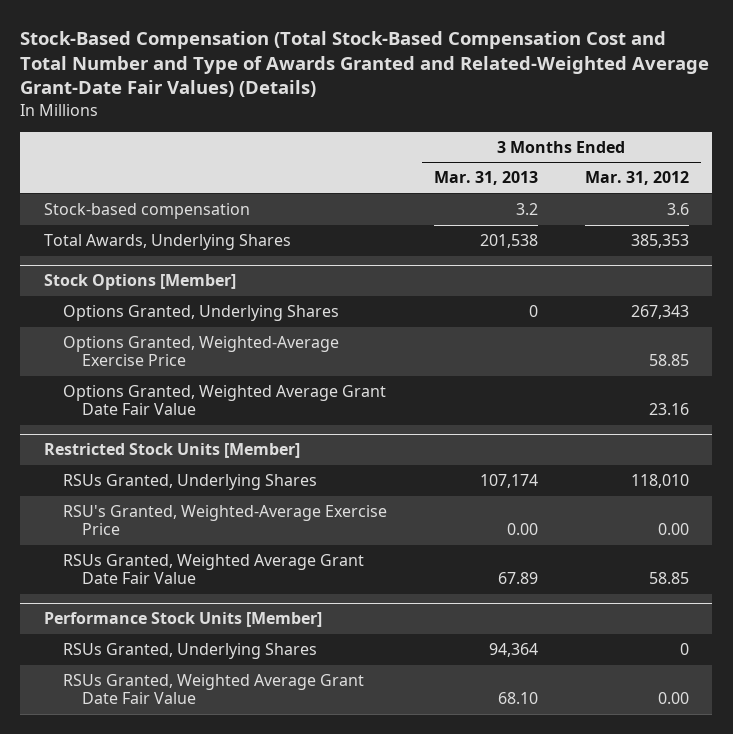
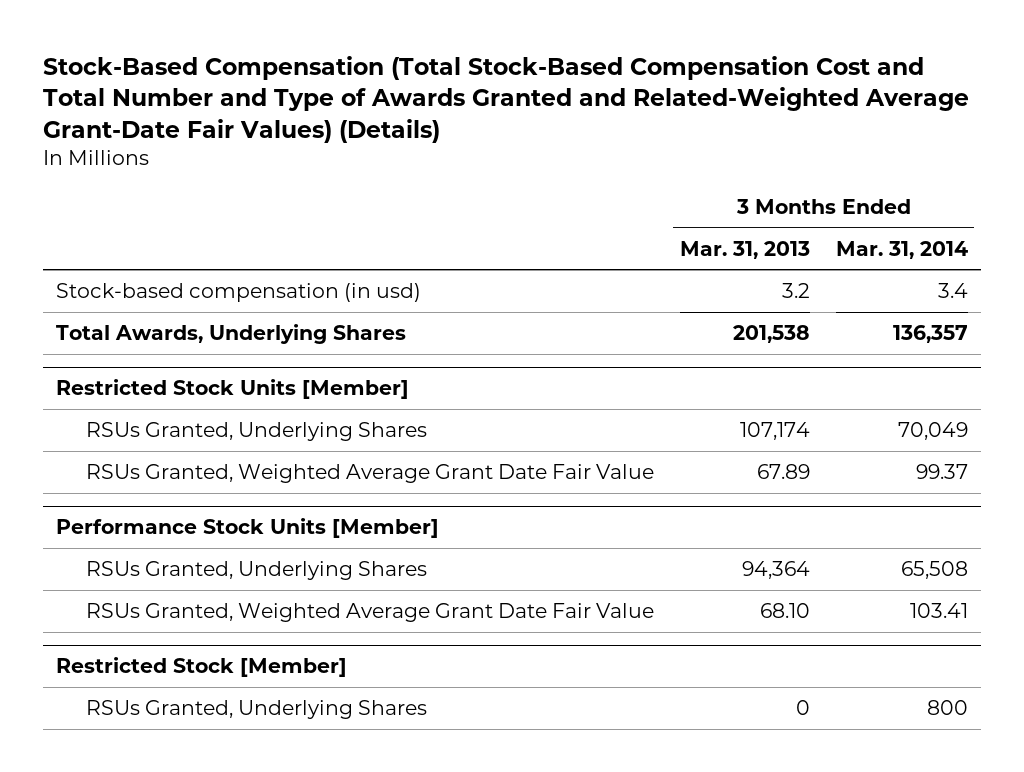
- | 3 Months Ended Mar. 31, 2013 | 3 Months Ended Mar. 31, 2012
+ | 3 Months Ended Mar. 31, 2013 | 3 Months Ended Mar. 31, 2014
- Stock-based compensation | 3.2 | 3.6
+ Stock-based compensation (in usd) | 3.2 | 3.4
- Stock Options [Member]
- Options Granted, Underlying Shares | 0 | 267,343
- Options Granted, Weighted-Average Exercise Price | | 58.85
- Options Granted, Weighted Average Grant Date Fair Value | | 23.16
@ Restricted Stock Units [Member]
- RSU's Granted, Weighted-Average Exercise Price | 0.00 | 0.00
+ Restricted Stock [Member]
+ RSUs Granted, Underlying Shares | 0 | 800

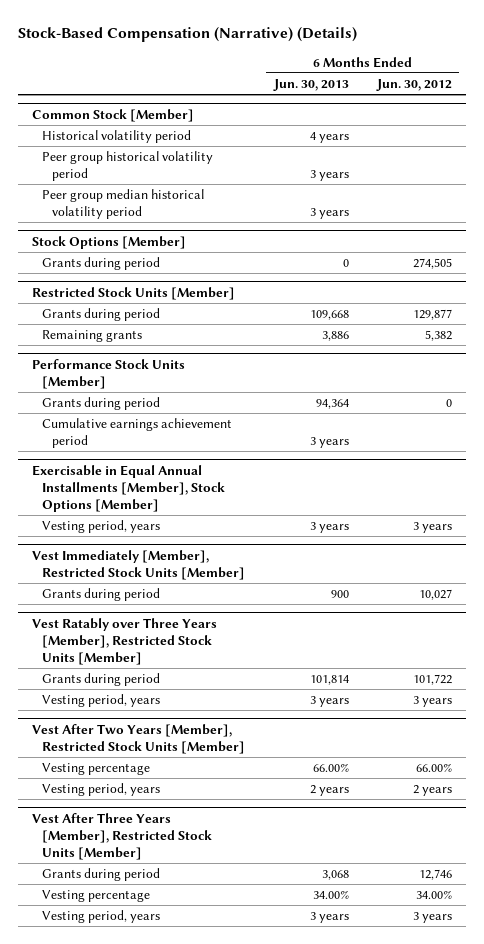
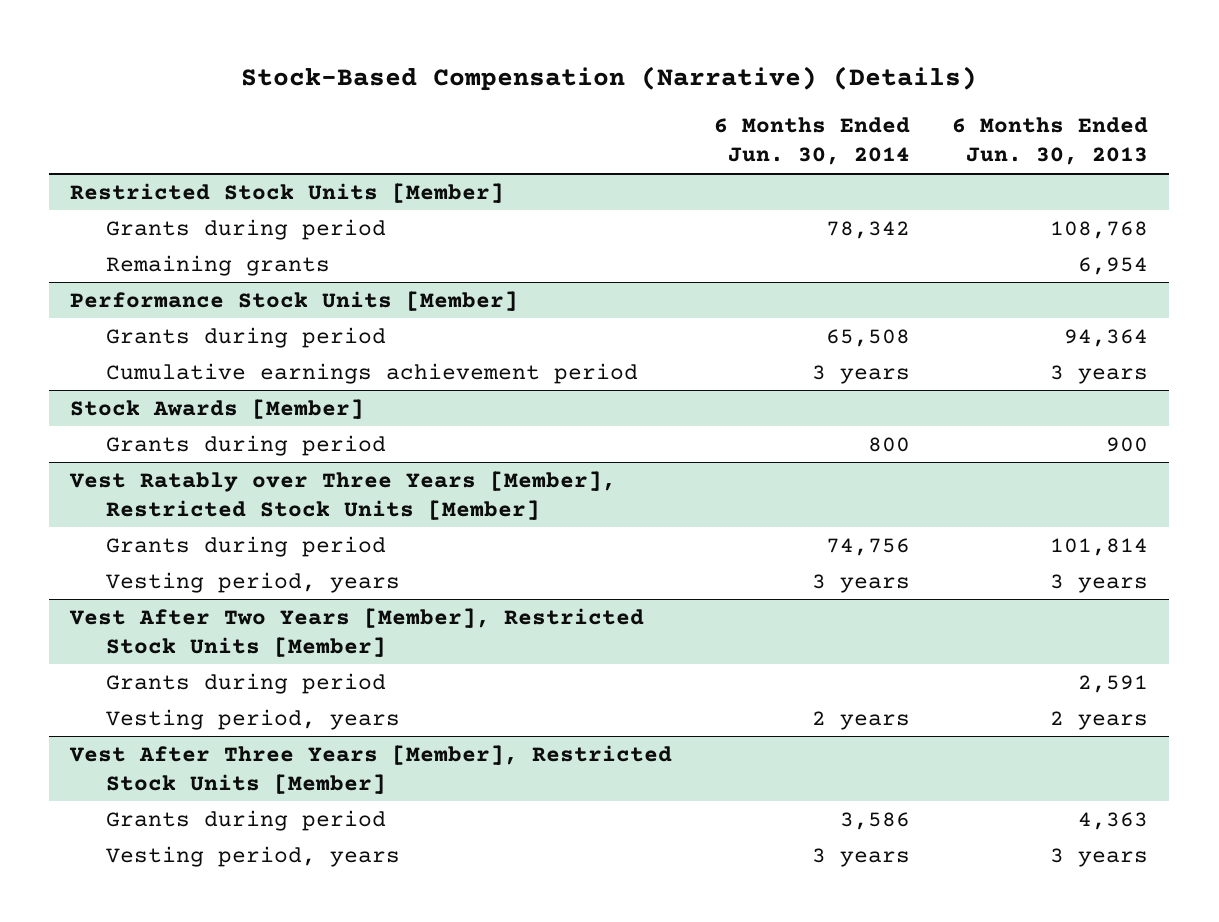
- | 6 Months Ended Jun. 30, 2013 | 6 Months Ended Jun. 30, 2012
+ | 6 Months Ended Jun. 30, 2014 | 6 Months Ended Jun. 30, 2013
- Common Stock [Member]
- Historical volatility period | 4 years |
- Peer group historical volatility period | 3 years |
- Peer group median historical volatility period | 3 years |
- Stock Options [Member]
- Grants during period | 0 | 274,505
@ Restricted Stock Units [Member]
- Grants during period | 109,668 | 129,877
- Remaining grants | 3,886 | 5,382
+ Grants during period | 78,342 | 108,768
+ Remaining grants | | 6,954
- Exercisable in Equal Annual Installments [Member], Stock Options [Member]
- Vesting period, years | 3 years | 3 years
- Vest Immediately [Member], Restricted Stock Units [Member]
+ Stock Awards [Member]
@ Vest After Two Years [Member], Restricted Stock Units [Member]
- Vesting percentage | 66.00% | 66.00%
+ Grants during period | | 2,591
@ Vest After Three Years [Member], Restricted Stock Units [Member]
- Grants during period | 3,068 | 12,746
- Vesting percentage | 34.00% | 34.00%
+ Grants during period | 3,586 | 4,363

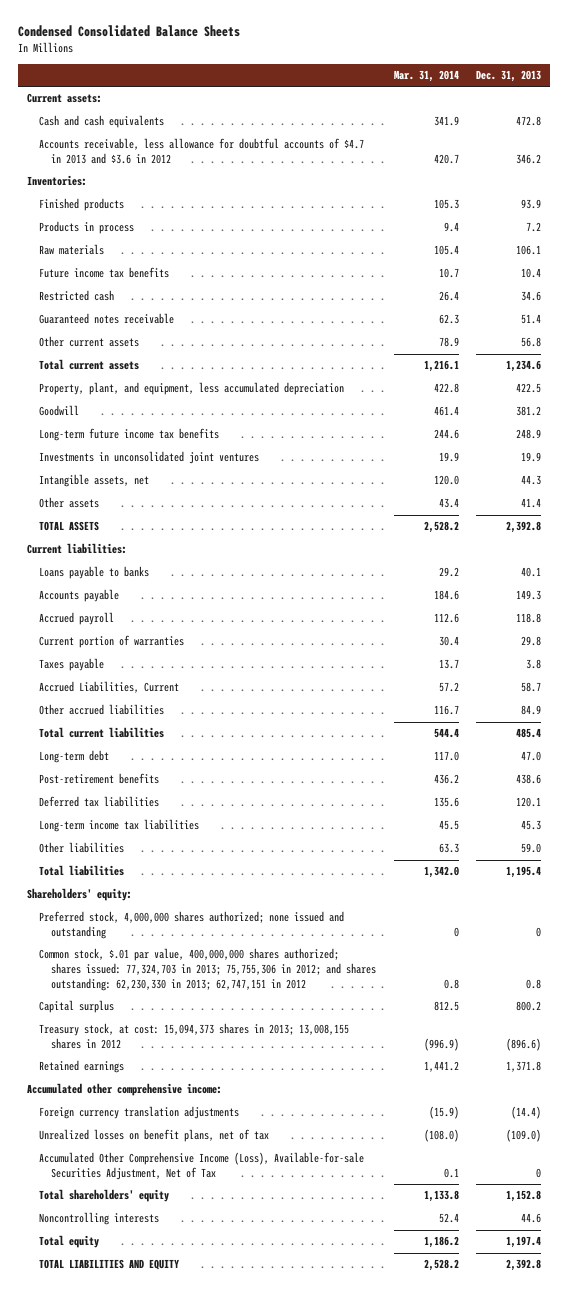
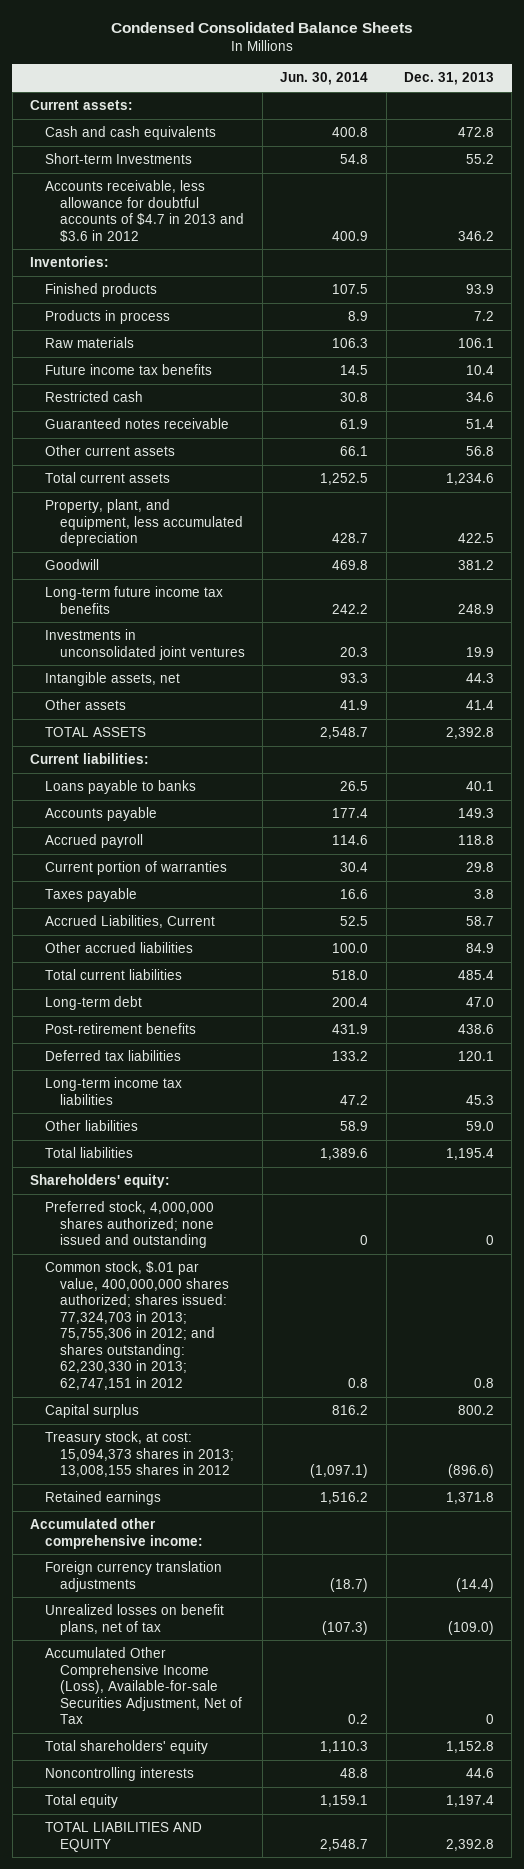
- | Mar. 31, 2014 | Dec. 31, 2013
+ | Jun. 30, 2014 | Dec. 31, 2013
+ Short-term Investments | 54.8 | 55.2

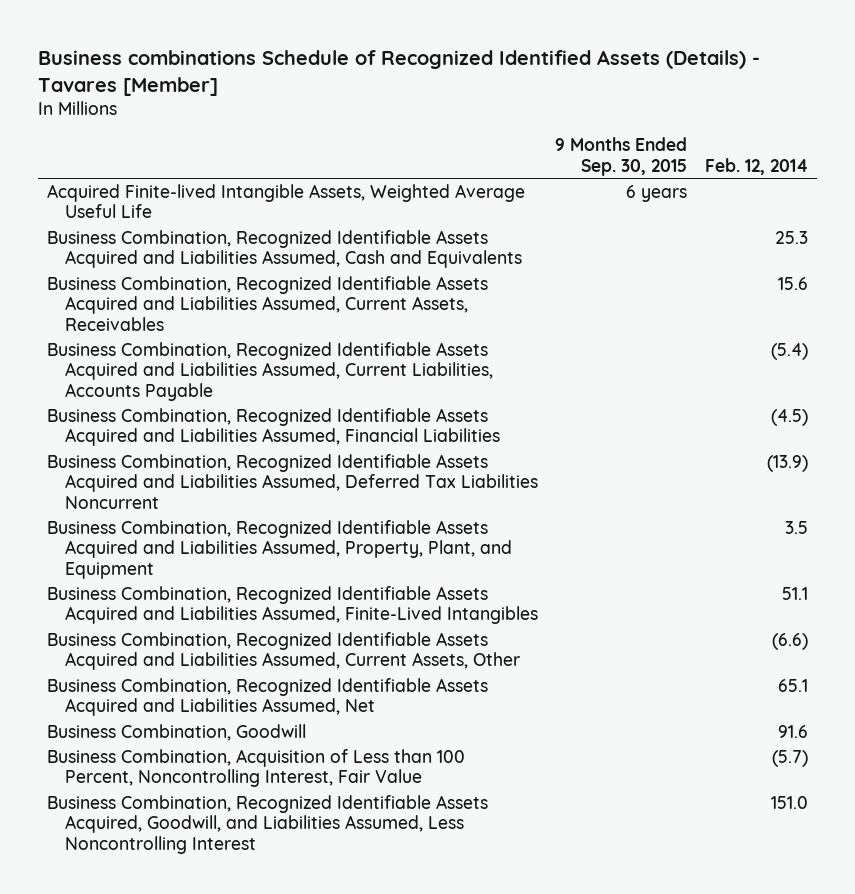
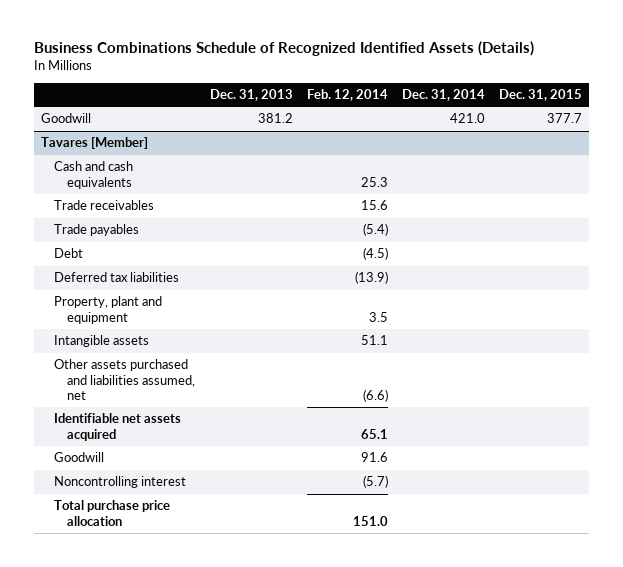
- Business combinations Schedule of Recognized Identified Assets (Details) - Tavares [Member]
+ Business Combinations Schedule of Recognized Identified Assets (Details)
- | 9 Months Ended Sep. 30, 2015 | Feb. 12, 2014
+ | Dec. 31, 2013 | Feb. 12, 2014 | Dec. 31, 2014 | Dec. 31, 2015
- Acquired Finite-lived Intangible Assets, Weighted Average Useful Life | 6 years |
- Business Combination, Recognized Identifiable Assets Acquired and Liabilities Assumed, Cash and Equivalents | | 25.3
- Business Combination, Recognized Identifiable Assets Acquired and Liabilities Assumed, Current Assets, Receivables | | 15.6
- Business Combination, Recognized Identifiable Assets Acquired and Liabilities Assumed, Current Liabilities, Accounts Payable | | (5.4)
- Business Combination, Recognized Identifiable Assets Acquired and Liabilities Assumed, Financial Liabilities | | (4.5)
- Business Combination, Recognized Identifiable Assets Acquired and Liabilities Assumed, Deferred Tax Liabilities Noncurrent | | (13.9)
- Business Combination, Recognized Identifiable Assets Acquired and Liabilities Assumed, Property, Plant, and Equipment | | 3.5
- Business Combination, Recognized Identifiable Assets Acquired and Liabilities Assumed, Finite-Lived Intangibles | | 51.1
- Business Combination, Recognized Identifiable Assets Acquired and Liabilities Assumed, Current Assets, Other | | (6.6)
- Business Combination, Recognized Identifiable Assets Acquired and Liabilities Assumed, Net | | 65.1
- Business Combination, Goodwill | | 91.6
- Business Combination, Acquisition of Less than 100 Percent, Noncontrolling Interest, Fair Value | | (5.7)
- Business Combination, Recognized Identifiable Assets Acquired, Goodwill, and Liabilities Assumed, Less Noncontrolling Interest | | 151.0
+ Goodwill | 381.2 | | 421.0 | 377.7
+ Tavares [Member]
+ Cash and cash equivalents | | 25.3 | |
+ Trade receivables | | 15.6 | |
+ Trade payables | | (5.4) | |
+ Debt | | (4.5) | |
+ Deferred tax liabilities | | (13.9) | |
+ Property, plant and equipment | | 3.5 | |
+ Intangible assets | | 51.1 | |
+ Other assets purchased and liabilities assumed, net | | (6.6) | |
+ Identifiable net assets acquired | | 65.1 | |
+ Goodwill | | 91.6 | |
+ Noncontrolling interest | | (5.7) | |
+ Total purchase price allocation | | 151.0 | |

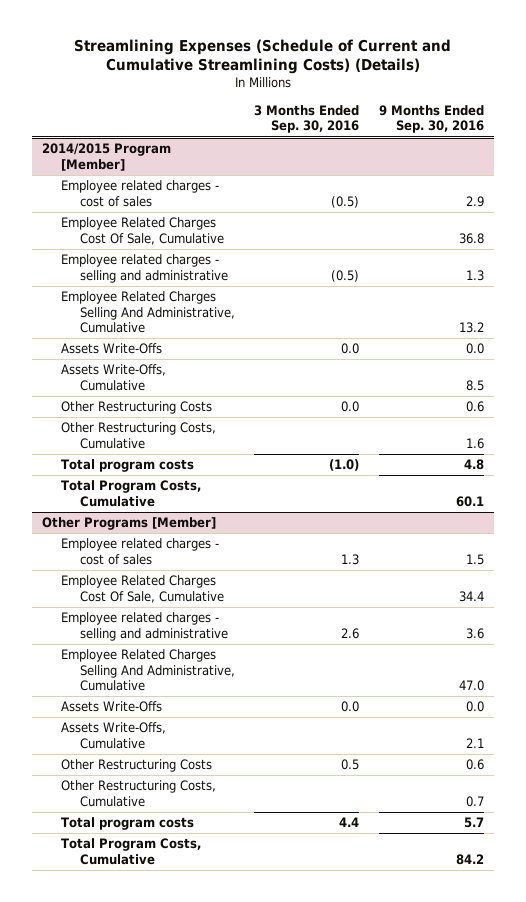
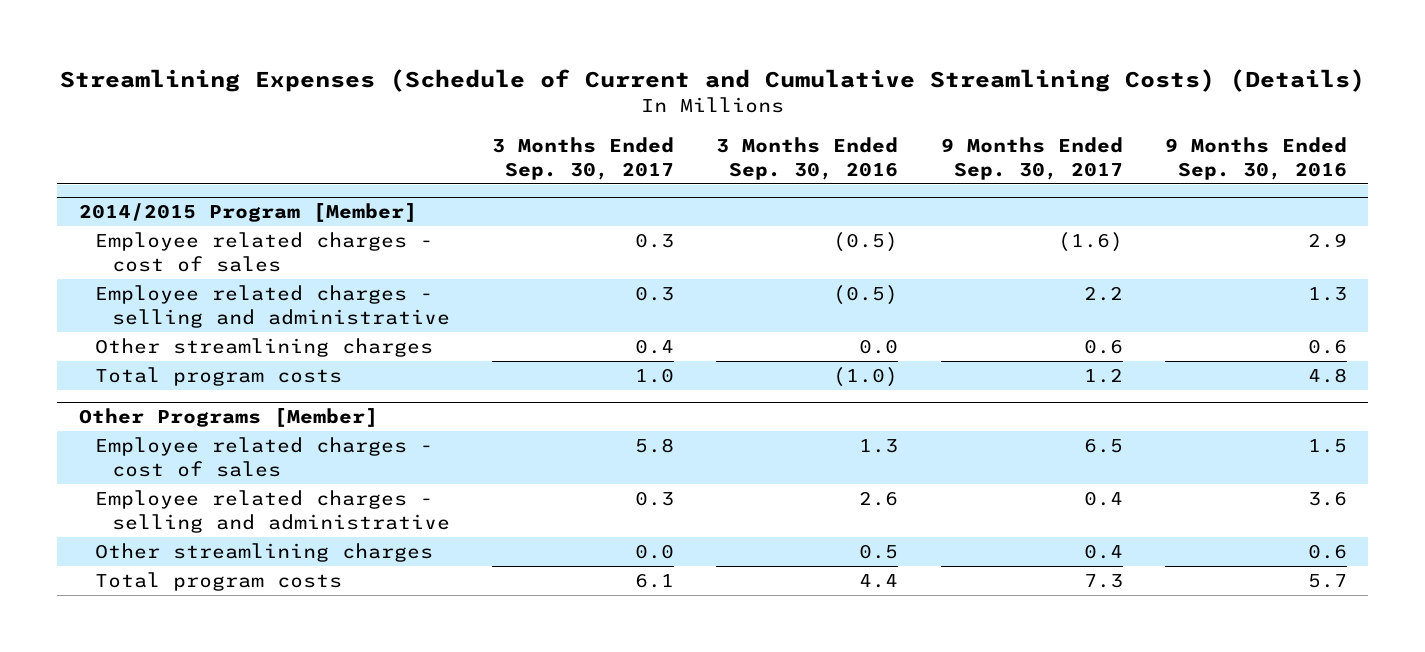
- | 3 Months Ended Sep. 30, 2016 | 9 Months Ended Sep. 30, 2016
+ | 3 Months Ended Sep. 30, 2017 | 3 Months Ended Sep. 30, 2016 | 9 Months Ended Sep. 30, 2017 | 9 Months Ended Sep. 30, 2016
@ 2014/2015 Program [Member]
- Employee Related Charges Cost Of Sale, Cumulative | | 36.8
- Employee Related Charges Selling And Administrative, Cumulative | | 13.2
- Assets Write-Offs | 0.0 | 0.0
- Assets Write-Offs, Cumulative | | 8.5
- Other Restructuring Costs | 0.0 | 0.6
- Other Restructuring Costs, Cumulative | | 1.6
+ Other streamlining charges | 0.4 | 0.0 | 0.6 | 0.6
- Total Program Costs, Cumulative | | 60.1
@ Other Programs [Member]
- Employee Related Charges Cost Of Sale, Cumulative | | 34.4
- Employee Related Charges Selling And Administrative, Cumulative | | 47.0
- Assets Write-Offs | 0.0 | 0.0
- Assets Write-Offs, Cumulative | | 2.1
- Other Restructuring Costs | 0.5 | 0.6
- Other Restructuring Costs, Cumulative | | 0.7
+ Other streamlining charges | 0.0 | 0.5 | 0.4 | 0.6
- Total Program Costs, Cumulative | | 84.2

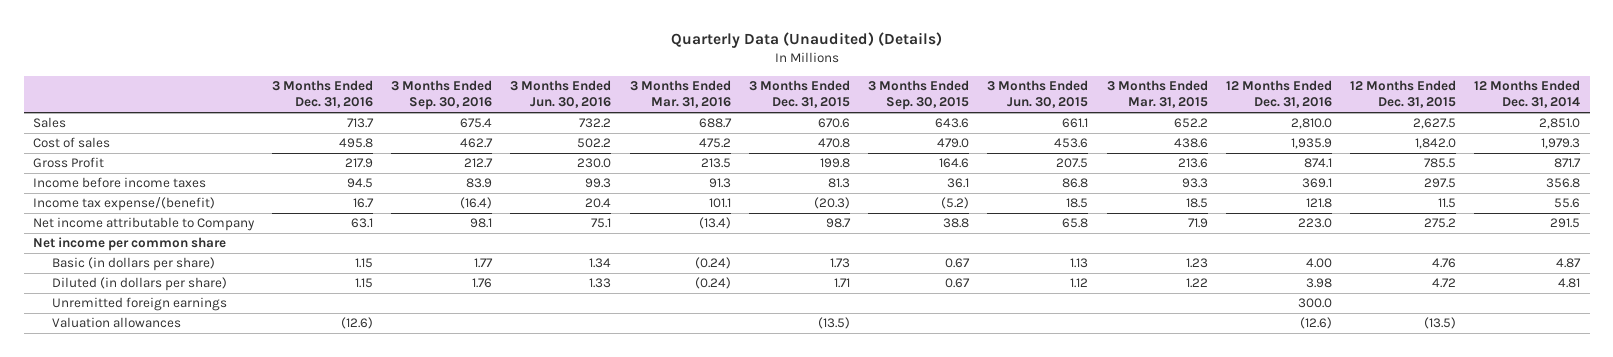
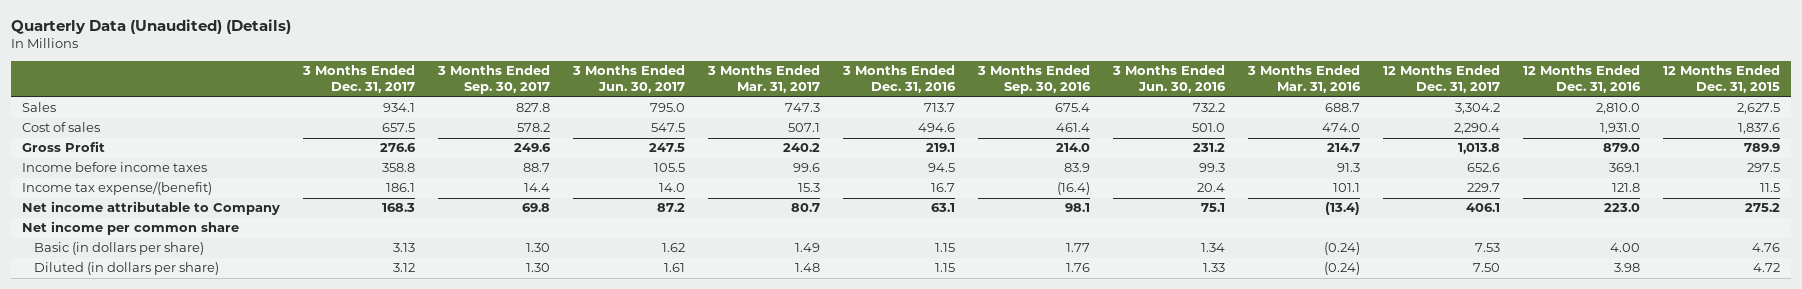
- | 3 Months Ended Dec. 31, 2016 | 3 Months Ended Sep. 30, 2016 | 3 Months Ended Jun. 30, 2016 | 3 Months Ended Mar. 31, 2016 | 3 Months Ended Dec. 31, 2015 | 3 Months Ended Sep. 30, 2015 | 3 Months Ended Jun. 30, 2015 | 3 Months Ended Mar. 31, 2015 | 12 Months Ended Dec. 31, 2016 | 12 Months Ended Dec. 31, 2015 | 12 Months Ended Dec. 31, 2014
+ | 3 Months Ended Dec. 31, 2017 | 3 Months Ended Sep. 30, 2017 | 3 Months Ended Jun. 30, 2017 | 3 Months Ended Mar. 31, 2017 | 3 Months Ended Dec. 31, 2016 | 3 Months Ended Sep. 30, 2016 | 3 Months Ended Jun. 30, 2016 | 3 Months Ended Mar. 31, 2016 | 12 Months Ended Dec. 31, 2017 | 12 Months Ended Dec. 31, 2016 | 12 Months Ended Dec. 31, 2015
- Cost of sales | 495.8 | 462.7 | 502.2 | 475.2 | 470.8 | 479.0 | 453.6 | 438.6 | 1,935.9 | 1,842.0 | 1,979.3
- Gross Profit | 217.9 | 212.7 | 230.0 | 213.5 | 199.8 | 164.6 | 207.5 | 213.6 | 874.1 | 785.5 | 871.7
+ Cost of sales | 657.5 | 578.2 | 547.5 | 507.1 | 494.6 | 461.4 | 501.0 | 474.0 | 2,290.4 | 1,931.0 | 1,837.6
+ Gross Profit | 276.6 | 249.6 | 247.5 | 240.2 | 219.1 | 214.0 | 231.2 | 214.7 | 1,013.8 | 879.0 | 789.9
- Unremitted foreign earnings | | | | | | | | | 300.0 | |
- Valuation allowances | (12.6) | | | | (13.5) | | | | (12.6) | (13.5) |

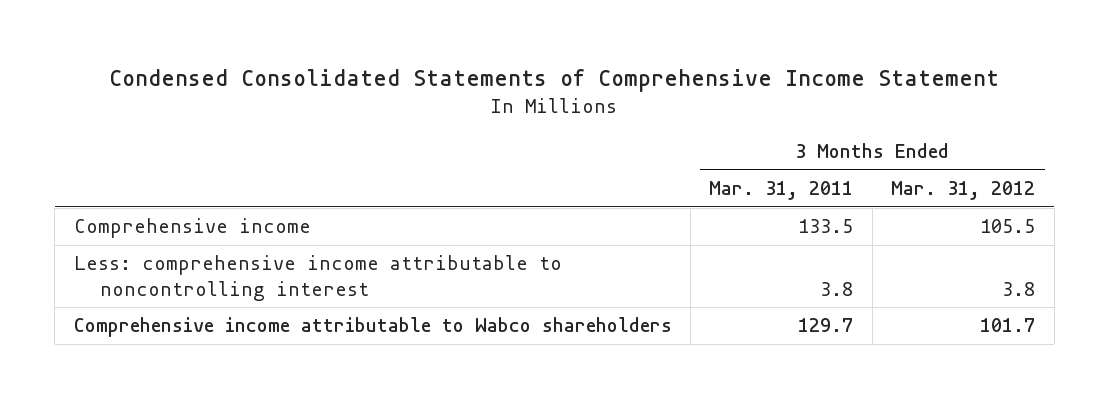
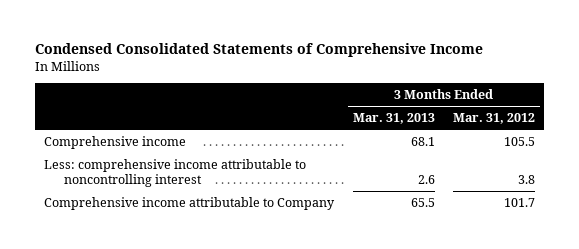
- Condensed Consolidated Statements of Comprehensive Income Statement
+ Condensed Consolidated Statements of Comprehensive Income
- | 3 Months Ended Mar. 31, 2011 | 3 Months Ended Mar. 31, 2012
+ | 3 Months Ended Mar. 31, 2013 | 3 Months Ended Mar. 31, 2012
- Comprehensive income attributable to Wabco shareholders | 129.7 | 101.7
+ Comprehensive income attributable to Company | 65.5 | 101.7

